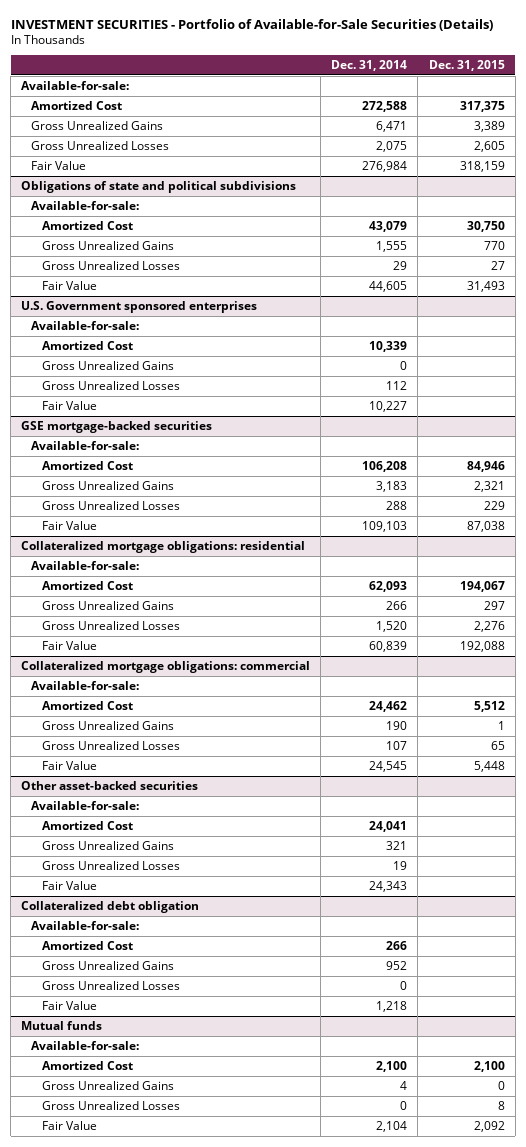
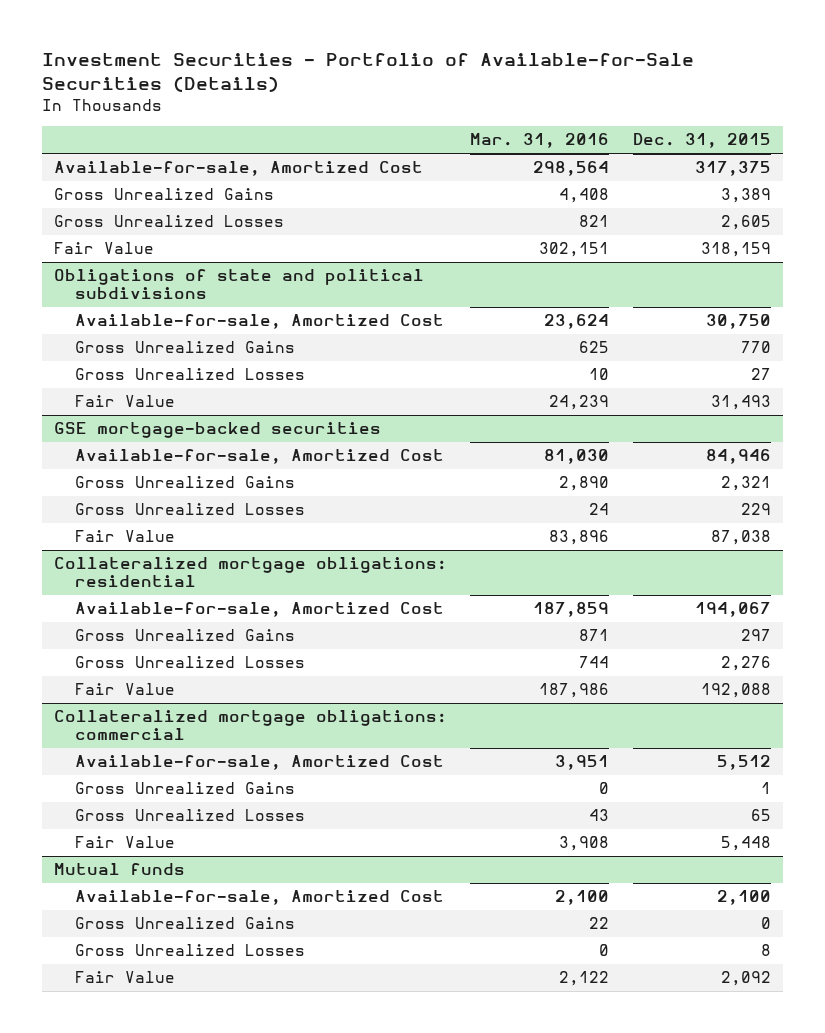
- INVESTMENT SECURITIES - Portfolio of Available-for-Sale Securities (Details)
+ Investment Securities - Portfolio of Available-for-Sale Securities (Details)
- | Dec. 31, 2014 | Dec. 31, 2015
+ | Mar. 31, 2016 | Dec. 31, 2015
- Available-for-sale:
- Amortized Cost | 272,588 | 317,375
+ Available-for-sale, Amortized Cost | 298,564 | 317,375
@ Obligations of state and political subdivisions
- Available-for-sale:
- Amortized Cost | 43,079 | 30,750
+ Available-for-sale, Amortized Cost | 23,624 | 30,750
- U.S. Government sponsored enterprises
- Available-for-sale:
- Amortized Cost | 10,339 |
- Gross Unrealized Gains | 0 |
- Gross Unrealized Losses | 112 |
- Fair Value | 10,227 |
@ GSE mortgage-backed securities
- Available-for-sale:
- Amortized Cost | 106,208 | 84,946
+ Available-for-sale, Amortized Cost | 81,030 | 84,946
@ Collateralized mortgage obligations: residential
- Available-for-sale:
- Amortized Cost | 62,093 | 194,067
+ Available-for-sale, Amortized Cost | 187,859 | 194,067
@ Collateralized mortgage obligations: commercial
- Available-for-sale:
- Amortized Cost | 24,462 | 5,512
+ Available-for-sale, Amortized Cost | 3,951 | 5,512
- Other asset-backed securities
- Available-for-sale:
- Amortized Cost | 24,041 |
- Gross Unrealized Gains | 321 |
- Gross Unrealized Losses | 19 |
- Fair Value | 24,343 |
- Collateralized debt obligation
- Available-for-sale:
- Amortized Cost | 266 |
- Gross Unrealized Gains | 952 |
- Gross Unrealized Losses | 0 |
- Fair Value | 1,218 |
@ Mutual funds
- Available-for-sale:
- Amortized Cost | 2,100 | 2,100
+ Available-for-sale, Amortized Cost | 2,100 | 2,100

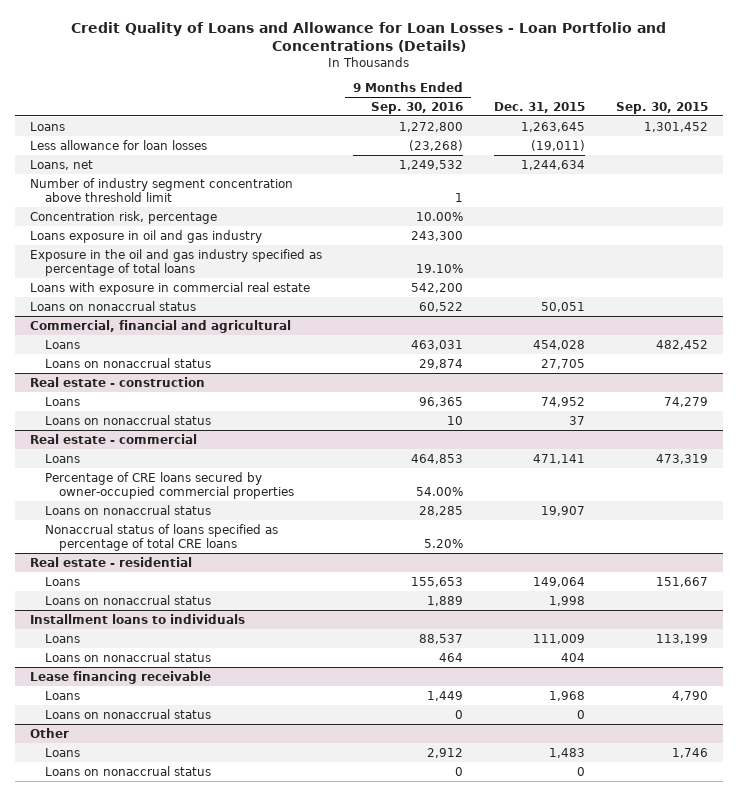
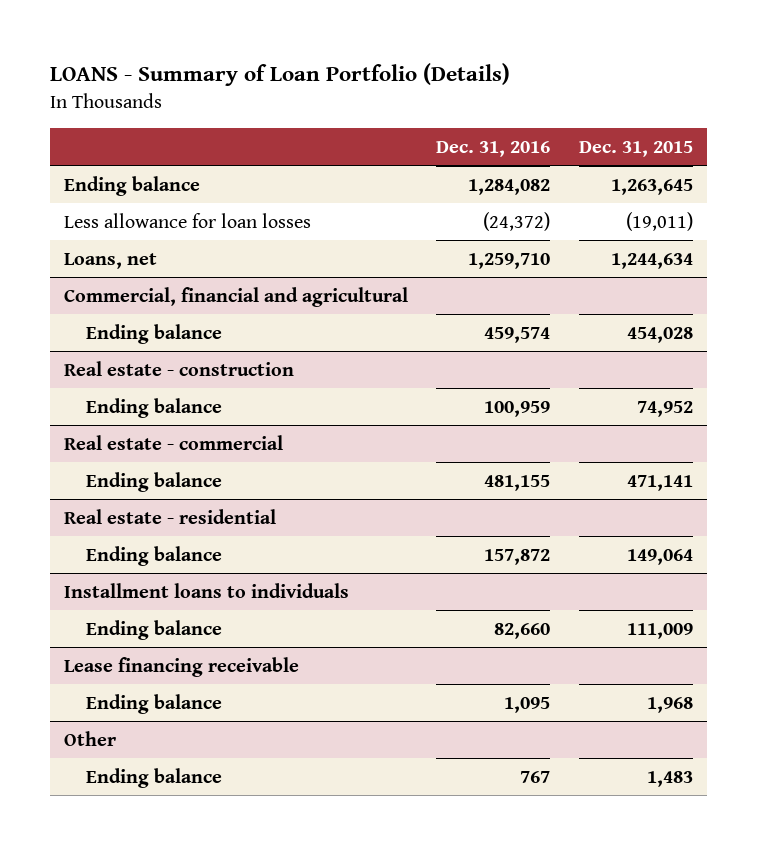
- Credit Quality of Loans and Allowance for Loan Losses - Loan Portfolio and Concentrations (Details)
+ LOANS - Summary of Loan Portfolio (Details)
- | 9 Months Ended Sep. 30, 2016 | Dec. 31, 2015 | Sep. 30, 2015
+ | Dec. 31, 2016 | Dec. 31, 2015
- Loans | 1,272,800 | 1,263,645 | 1,301,452
+ Ending balance | 1,284,082 | 1,263,645
- Number of industry segment concentration above threshold limit | 1 | |
- Concentration risk, percentage | 10.00% | |
- Loans exposure in oil and gas industry | 243,300 | |
- Exposure in the oil and gas industry specified as percentage of total loans | 19.10% | |
- Loans with exposure in commercial real estate | 542,200 | |
- Loans on nonaccrual status | 60,522 | 50,051 |
@ Commercial, financial and agricultural
- Loans | 463,031 | 454,028 | 482,452
- Loans on nonaccrual status | 29,874 | 27,705 |
+ Ending balance | 459,574 | 454,028
@ Real estate - construction
- Loans | 96,365 | 74,952 | 74,279
- Loans on nonaccrual status | 10 | 37 |
+ Ending balance | 100,959 | 74,952
@ Real estate - commercial
- Loans | 464,853 | 471,141 | 473,319
- Percentage of CRE loans secured by owner-occupied commercial properties | 54.00% | |
- Loans on nonaccrual status | 28,285 | 19,907 |
- Nonaccrual status of loans specified as percentage of total CRE loans | 5.20% | |
+ Ending balance | 481,155 | 471,141
@ Real estate - residential
- Loans | 155,653 | 149,064 | 151,667
- Loans on nonaccrual status | 1,889 | 1,998 |
+ Ending balance | 157,872 | 149,064
@ Installment loans to individuals
- Loans | 88,537 | 111,009 | 113,199
- Loans on nonaccrual status | 464 | 404 |
+ Ending balance | 82,660 | 111,009
@ Lease financing receivable
- Loans | 1,449 | 1,968 | 4,790
- Loans on nonaccrual status | 0 | 0 |
+ Ending balance | 1,095 | 1,968
@ Other
- Loans | 2,912 | 1,483 | 1,746
- Loans on nonaccrual status | 0 | 0 |
+ Ending balance | 767 | 1,483

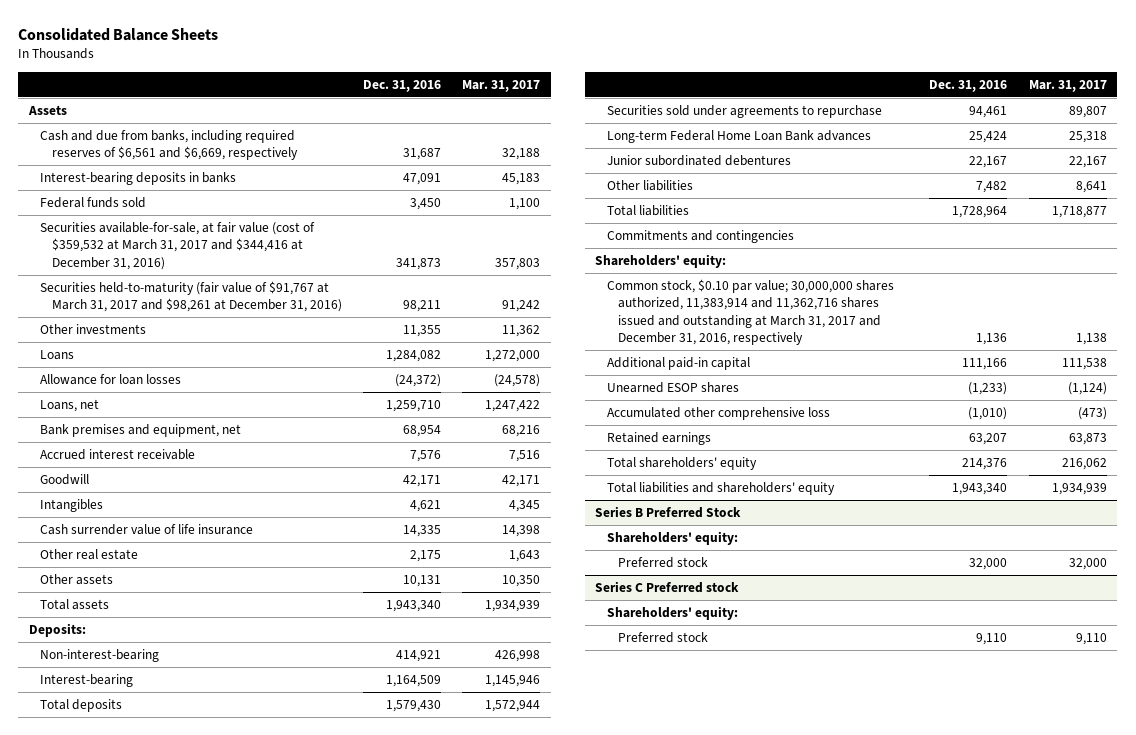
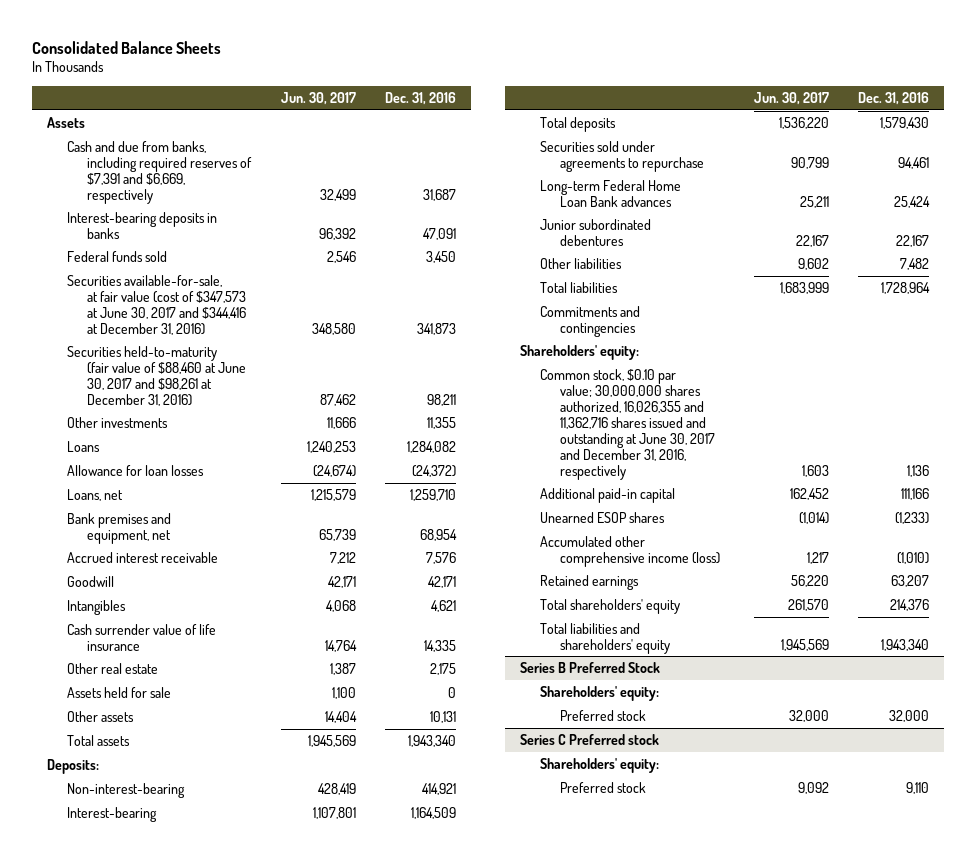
- | Dec. 31, 2016 | Mar. 31, 2017
+ | Jun. 30, 2017 | Dec. 31, 2016
- Cash and due from banks, including required reserves of $6,561 and $6,669, respectively | 31,687 | 32,188
+ Cash and due from banks, including required reserves of $7,391 and $6,669, respectively | 32,499 | 31,687
- Securities available-for-sale, at fair value (cost of $359,532 at March 31, 2017 and $344,416 at December 31, 2016) | 341,873 | 357,803
- Securities held-to-maturity (fair value of $91,767 at March 31, 2017 and $98,261 at December 31, 2016) | 98,211 | 91,242
+ Securities available-for-sale, at fair value (cost of $347,573 at June 30, 2017 and $344,416 at December 31, 2016) | 348,580 | 341,873
+ Securities held-to-maturity (fair value of $88,460 at June 30, 2017 and $98,261 at December 31, 2016) | 87,462 | 98,211
+ Assets held for sale | 1,100 | 0
- Common stock, $0.10 par value; 30,000,000 shares authorized, 11,383,914 and 11,362,716 shares issued and outstanding at March 31, 2017 and December 31, 2016, respectively | 1,136 | 1,138
+ Common stock, $0.10 par value; 30,000,000 shares authorized, 16,026,355 and 11,362,716 shares issued and outstanding at June 30, 2017 and December 31, 2016, respectively | 1,603 | 1,136
- Accumulated other comprehensive loss | (1,010) | (473)
+ Accumulated other comprehensive income (loss) | 1,217 | (1,010)

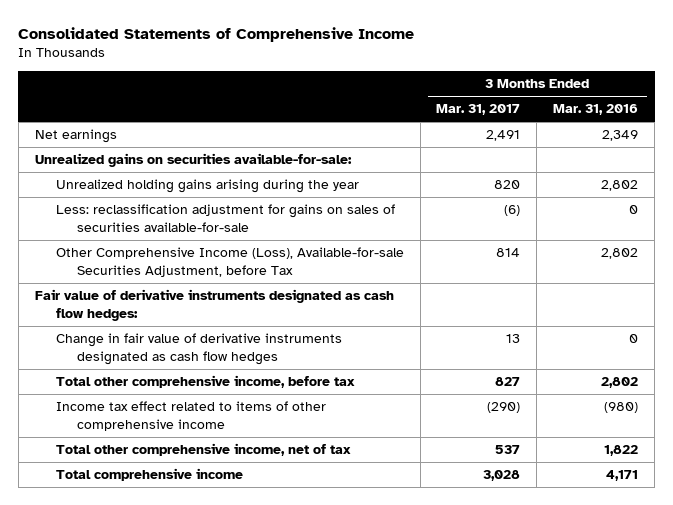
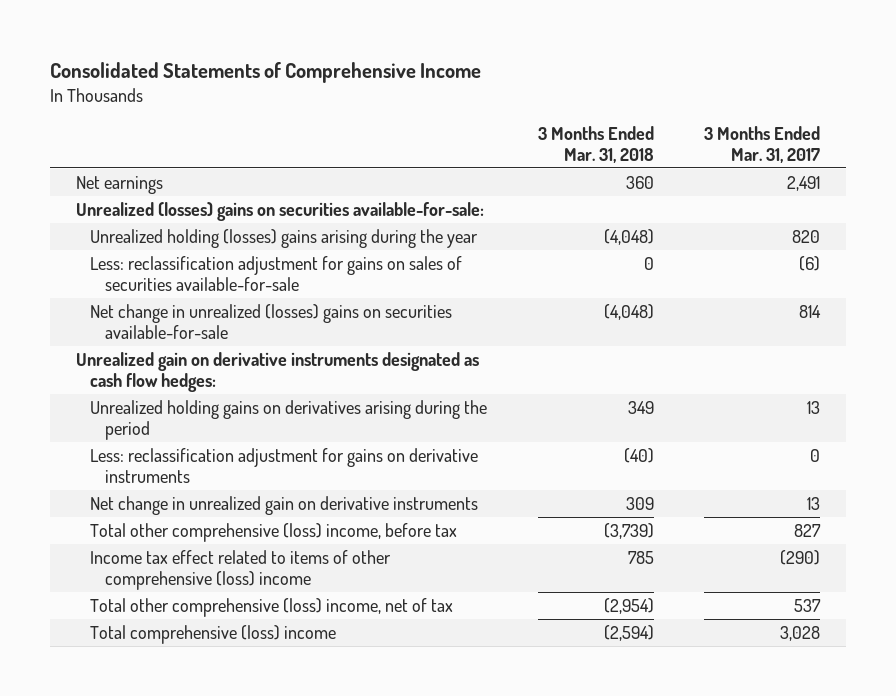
- | 3 Months Ended Mar. 31, 2017 | 3 Months Ended Mar. 31, 2016
+ | 3 Months Ended Mar. 31, 2018 | 3 Months Ended Mar. 31, 2017
- Unrealized gains on securities available-for-sale:
- Unrealized holding gains arising during the year | 820 | 2,802
+ Unrealized (losses) gains on securities available-for-sale:
+ Unrealized holding (losses) gains arising during the year | (4,048) | 820
- Other Comprehensive Income (Loss), Available-for-sale Securities Adjustment, before Tax | 814 | 2,802
- Fair value of derivative instruments designated as cash flow hedges:
- Change in fair value of derivative instruments designated as cash flow hedges | 13 | 0
- Total other comprehensive income, before tax | 827 | 2,802
- Income tax effect related to items of other comprehensive income | (290) | (980)
- Total other comprehensive income, net of tax | 537 | 1,822
- Total comprehensive income | 3,028 | 4,171
+ Net change in unrealized (losses) gains on securities available-for-sale | (4,048) | 814
+ Unrealized gain on derivative instruments designated as cash flow hedges:
+ Unrealized holding gains on derivatives arising during the period | 349 | 13
+ Less: reclassification adjustment for gains on derivative instruments | (40) | 0
+ Net change in unrealized gain on derivative instruments | 309 | 13
+ Total other comprehensive (loss) income, before tax | (3,739) | 827
+ Income tax effect related to items of other comprehensive (loss) income | 785 | (290)
+ Total other comprehensive (loss) income, net of tax | (2,954) | 537
+ Total comprehensive (loss) income | (2,594) | 3,028

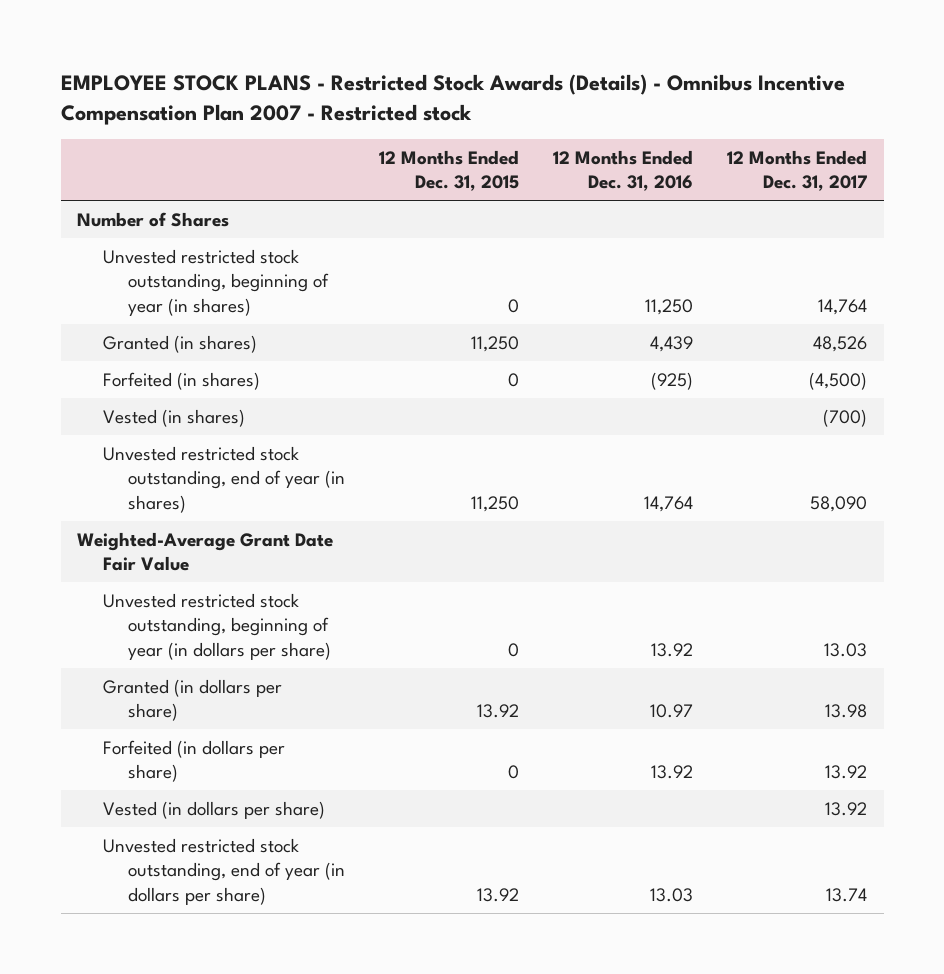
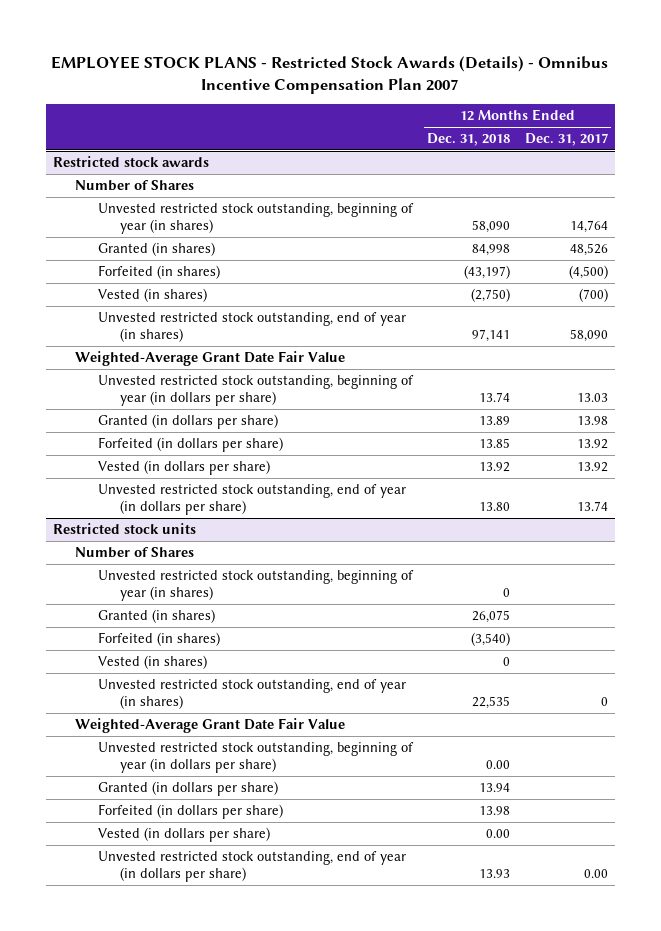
- EMPLOYEE STOCK PLANS - Restricted Stock Awards (Details) - Omnibus Incentive Compensation Plan 2007 - Restricted stock
+ EMPLOYEE STOCK PLANS - Restricted Stock Awards (Details) - Omnibus Incentive Compensation Plan 2007
- | 12 Months Ended Dec. 31, 2015 | 12 Months Ended Dec. 31, 2016 | 12 Months Ended Dec. 31, 2017
+ | 12 Months Ended Dec. 31, 2018 | 12 Months Ended Dec. 31, 2017
+ Restricted stock awards
+ Restricted stock units
+ Number of Shares
+ Unvested restricted stock outstanding, beginning of year (in shares) | 0 |
+ Granted (in shares) | 26,075 |
+ Forfeited (in shares) | (3,540) |
+ Vested (in shares) | 0 |
+ Unvested restricted stock outstanding, end of year (in shares) | 22,535 | 0
+ Weighted-Average Grant Date Fair Value
+ Unvested restricted stock outstanding, beginning of year (in dollars per share) | 0.00 |
+ Granted (in dollars per share) | 13.94 |
+ Forfeited (in dollars per share) | 13.98 |
+ Vested (in dollars per share) | 0.00 |
+ Unvested restricted stock outstanding, end of year (in dollars per share) | 13.93 | 0.00

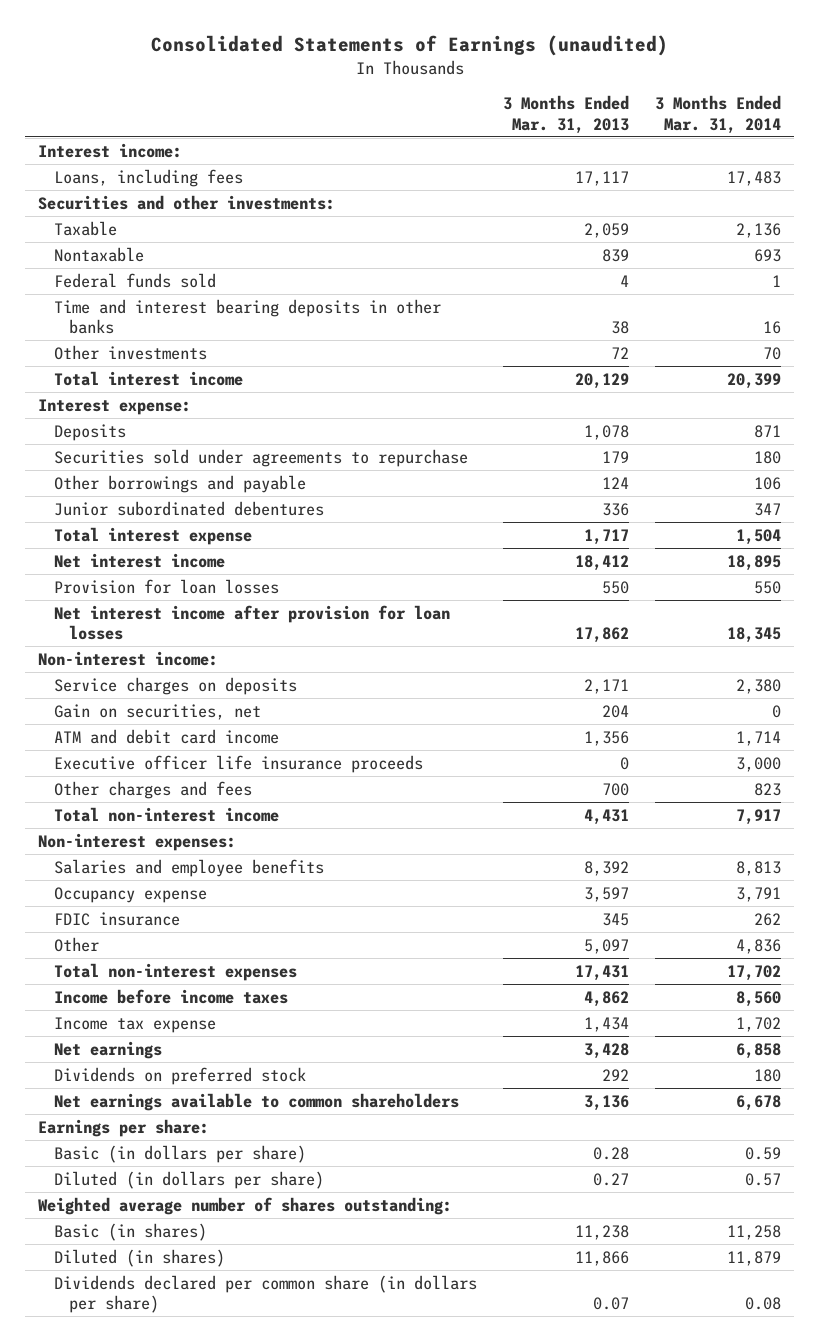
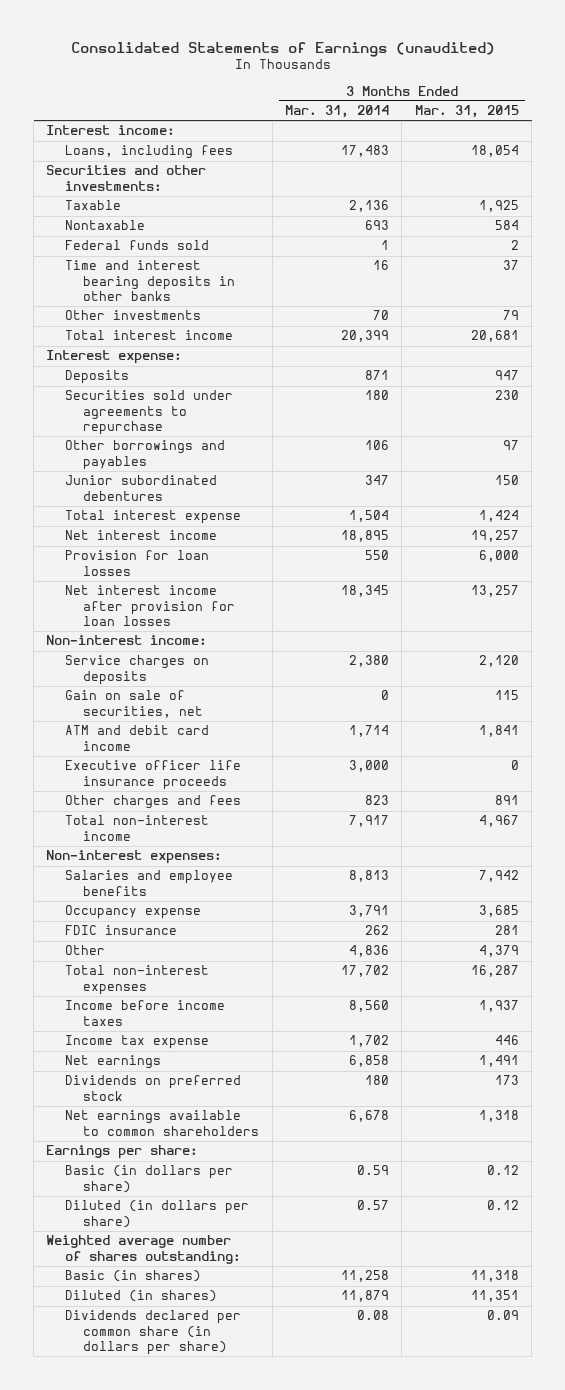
- | 3 Months Ended Mar. 31, 2013 | 3 Months Ended Mar. 31, 2014
+ | 3 Months Ended Mar. 31, 2014 | 3 Months Ended Mar. 31, 2015
- Other borrowings and payable | 124 | 106
+ Other borrowings and payables | 106 | 97
- Gain on securities, net | 204 | 0
+ Gain on sale of securities, net | 0 | 115

